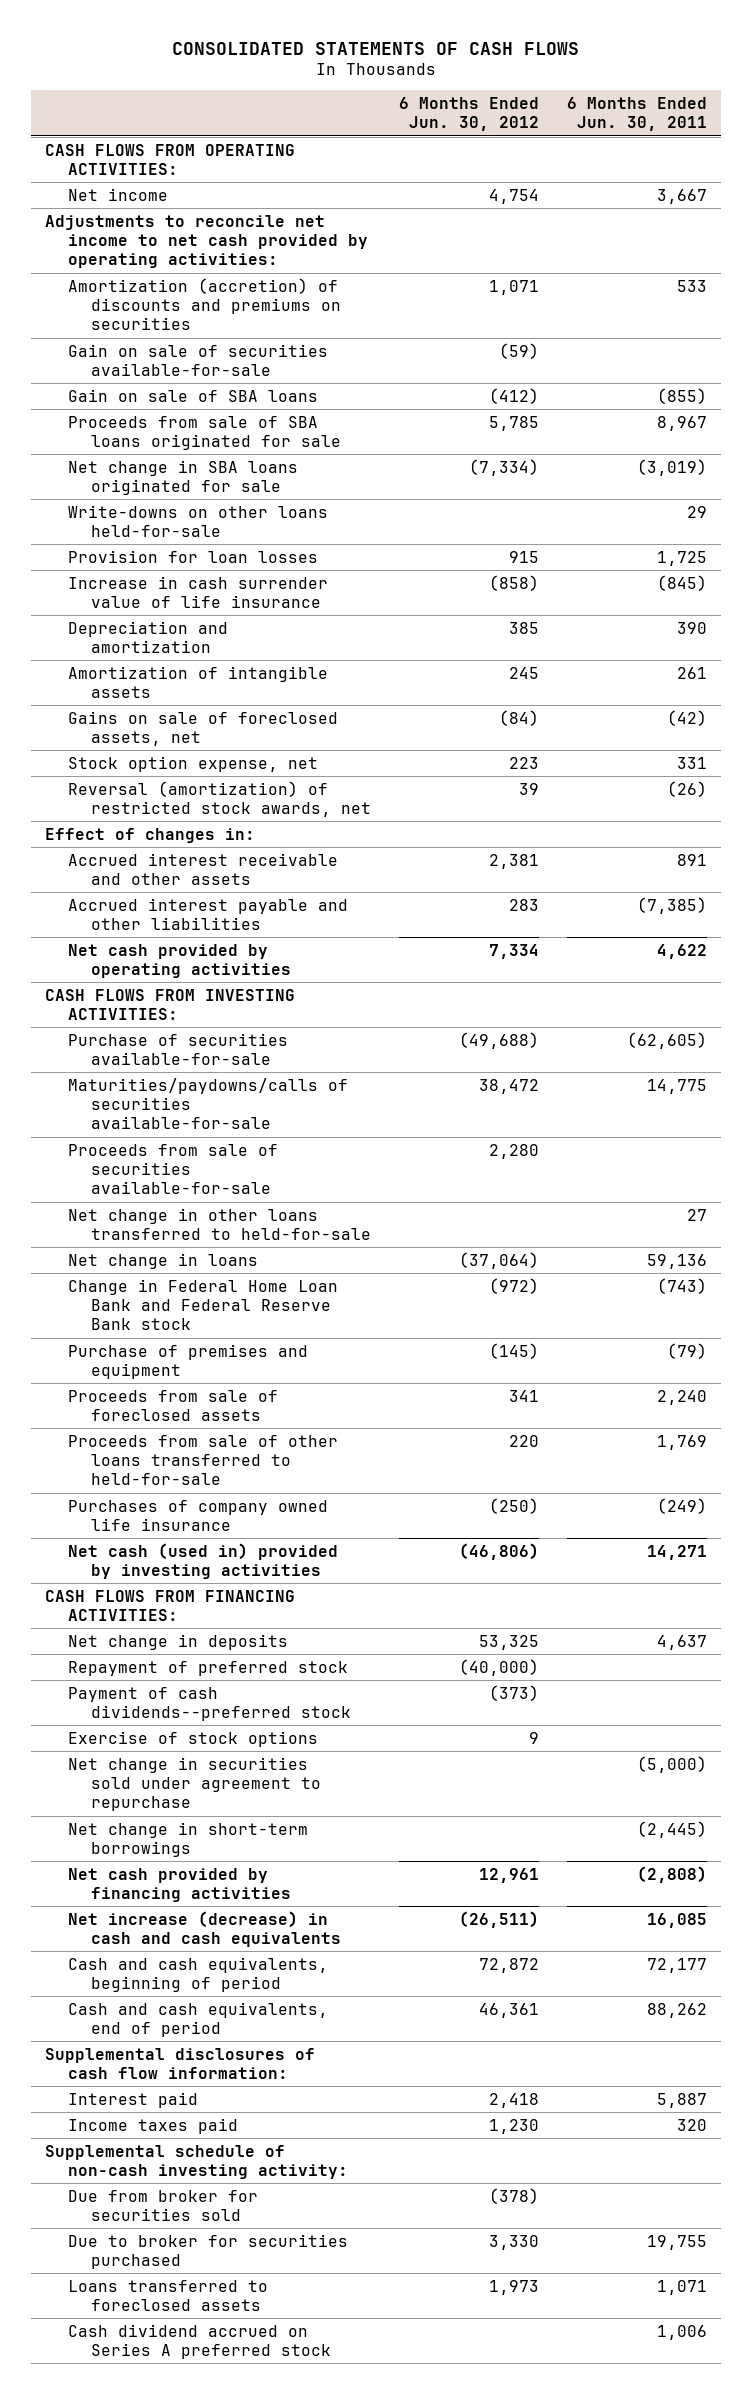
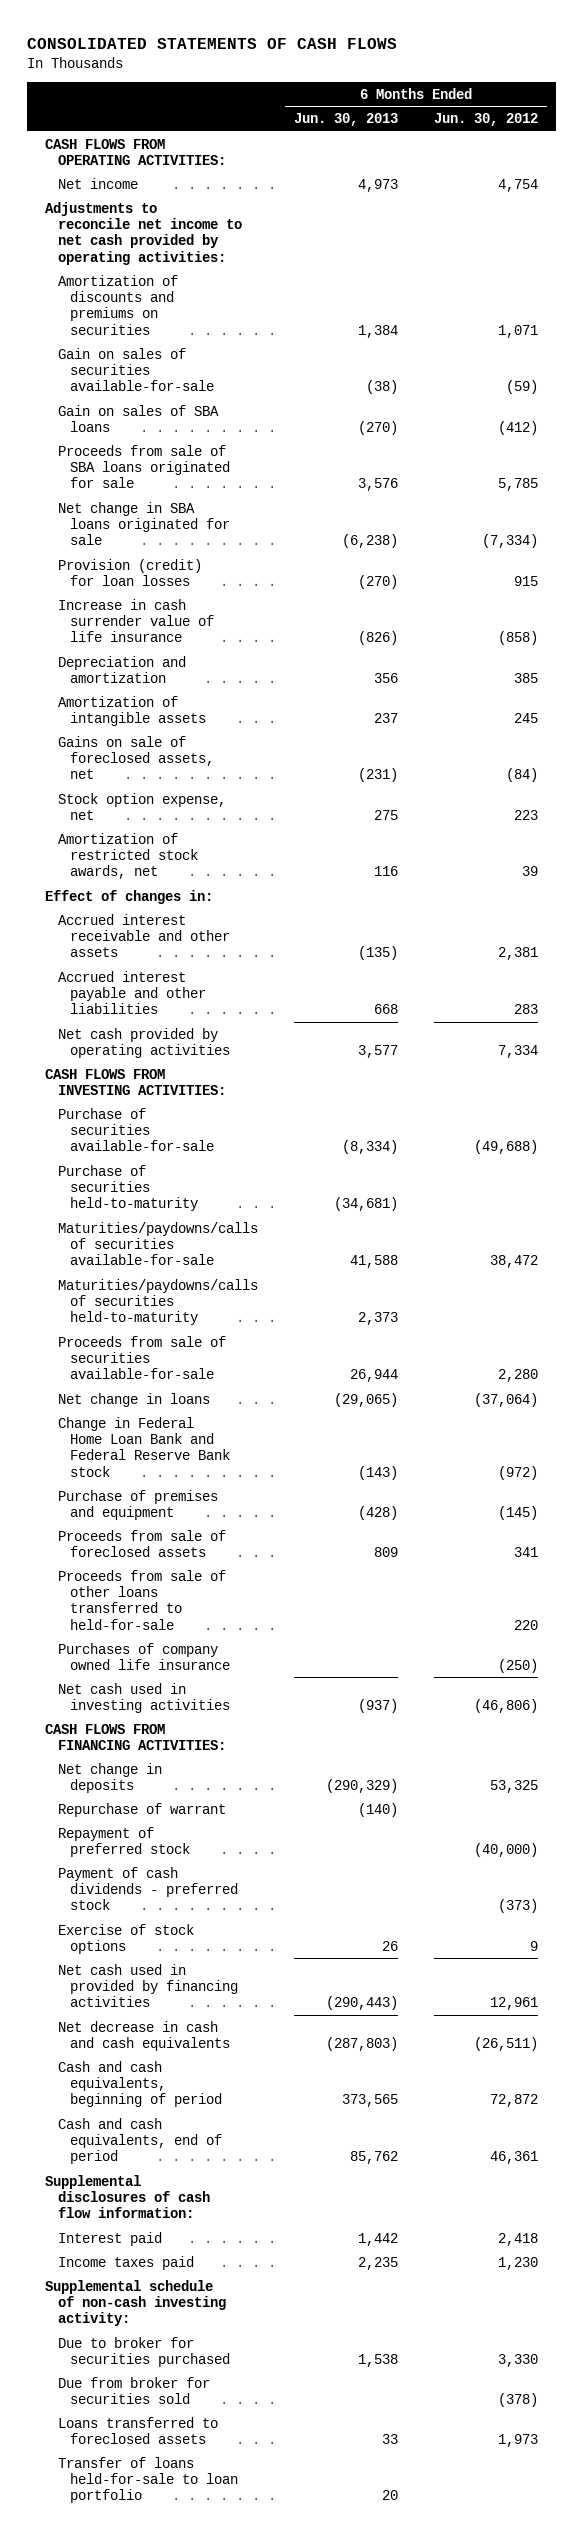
- | 6 Months Ended Jun. 30, 2012 | 6 Months Ended Jun. 30, 2011
+ | 6 Months Ended Jun. 30, 2013 | 6 Months Ended Jun. 30, 2012
- Amortization (accretion) of discounts and premiums on securities | 1,071 | 533
- Gain on sale of securities available-for-sale | (59) |
- Gain on sale of SBA loans | (412) | (855)
+ Amortization of discounts and premiums on securities | 1,384 | 1,071
+ Gain on sales of securities available-for-sale | (38) | (59)
+ Gain on sales of SBA loans | (270) | (412)
- Write-downs on other loans held-for-sale | | 29
- Provision for loan losses | 915 | 1,725
+ Provision (credit) for loan losses | (270) | 915
- Reversal (amortization) of restricted stock awards, net | 39 | (26)
+ Amortization of restricted stock awards, net | 116 | 39
+ Purchase of securities held-to-maturity | (34,681) |
+ Maturities/paydowns/calls of securities held-to-maturity | 2,373 |
- Net change in other loans transferred to held-for-sale | | 27
- Net cash (used in) provided by investing activities | (46,806) | 14,271
+ Net cash used in investing activities | (937) | (46,806)
+ Repurchase of warrant | (140) |
- Payment of cash dividends--preferred stock | (373) |
+ Payment of cash dividends - preferred stock | | (373)
- Net change in securities sold under agreement to repurchase | | (5,000)
- Net change in short-term borrowings | | (2,445)
- Net cash provided by financing activities | 12,961 | (2,808)
- Net increase (decrease) in cash and cash equivalents | (26,511) | 16,085
+ Net cash used in provided by financing activities | (290,443) | 12,961
+ Net decrease in cash and cash equivalents | (287,803) | (26,511)
moved down: Due from broker for securities sold | | (378)
- Cash dividend accrued on Series A preferred stock | | 1,006
+ Transfer of loans held-for-sale to loan portfolio | 20 |

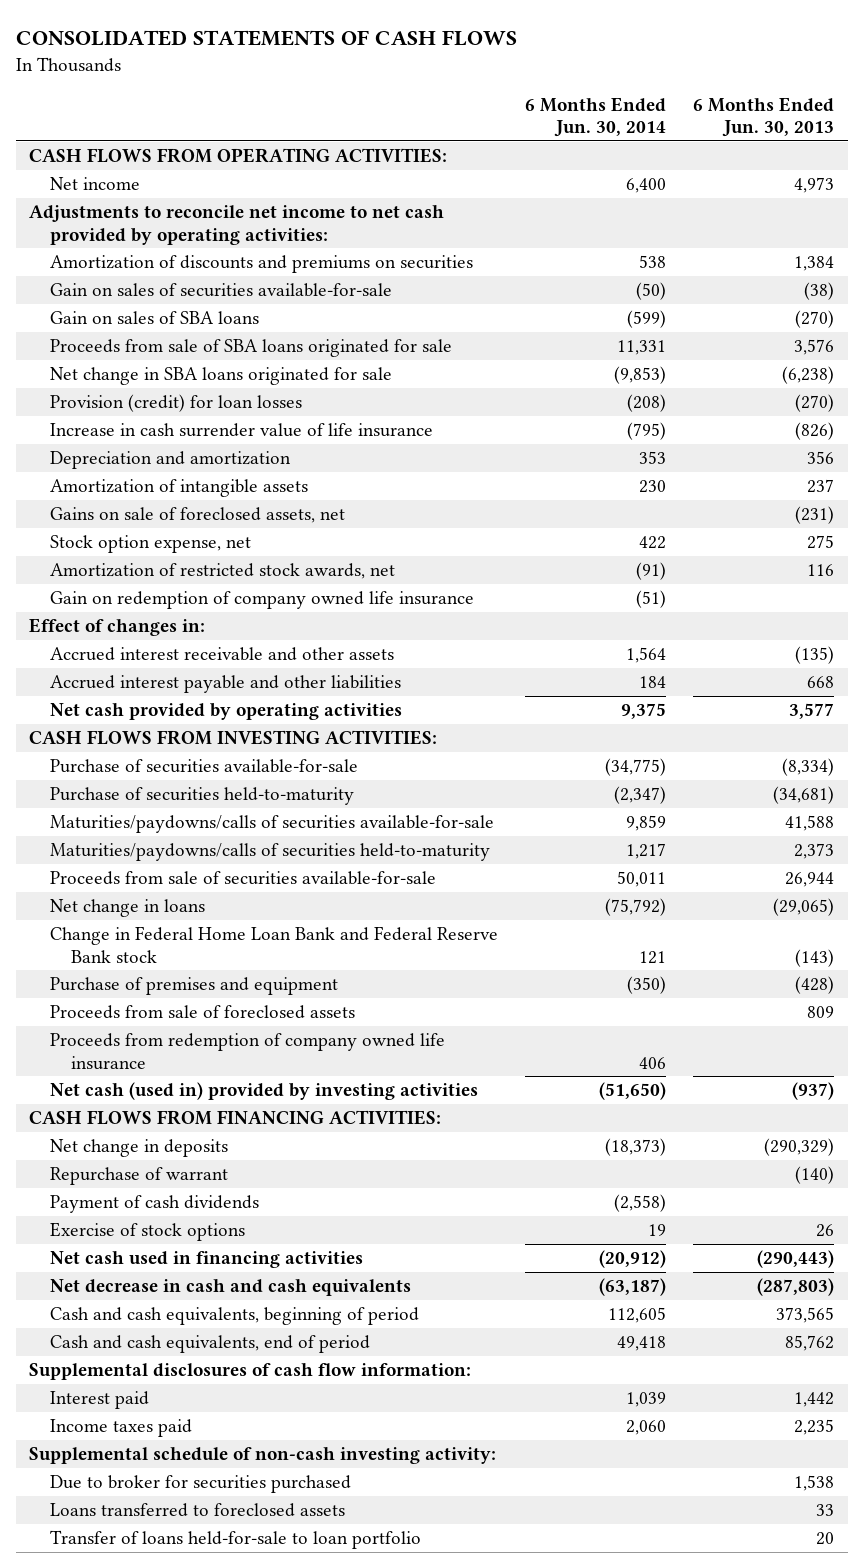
- | 6 Months Ended Jun. 30, 2013 | 6 Months Ended Jun. 30, 2012
+ | 6 Months Ended Jun. 30, 2014 | 6 Months Ended Jun. 30, 2013
+ Gain on redemption of company owned life insurance | (51) |
- Proceeds from sale of other loans transferred to held-for-sale | | 220
- Purchases of company owned life insurance | | (250)
- Net cash used in investing activities | (937) | (46,806)
+ Proceeds from redemption of company owned life insurance | 406 |
+ Net cash (used in) provided by investing activities | (51,650) | (937)
- Repayment of preferred stock | | (40,000)
- Payment of cash dividends - preferred stock | | (373)
+ Payment of cash dividends | (2,558) |
- Net cash used in provided by financing activities | (290,443) | 12,961
+ Net cash used in financing activities | (20,912) | (290,443)
- Due from broker for securities sold | | (378)

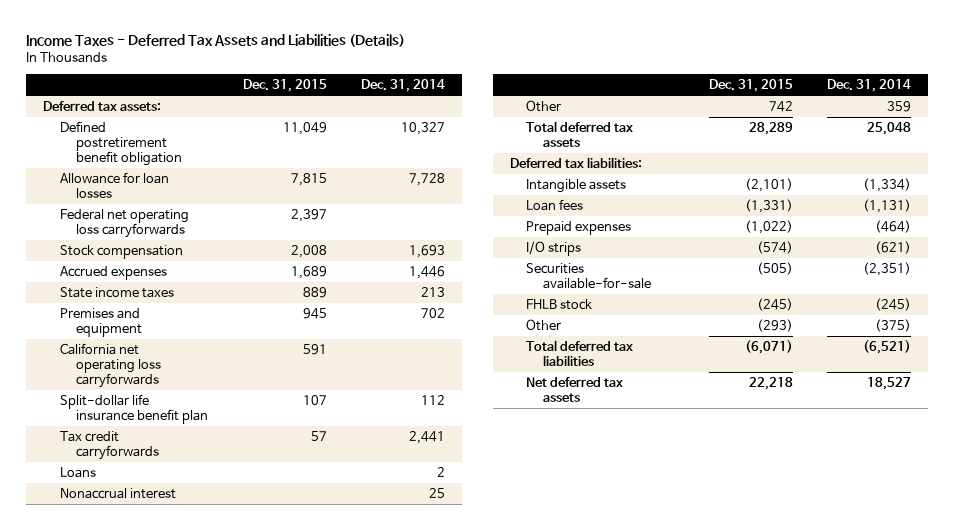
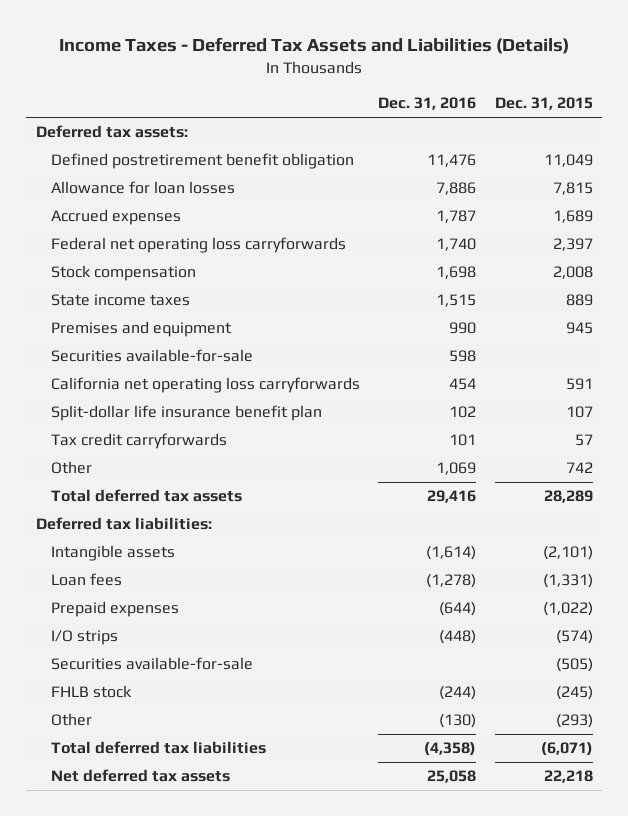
- | Dec. 31, 2015 | Dec. 31, 2014
+ | Dec. 31, 2016 | Dec. 31, 2015
moved up: Accrued expenses | 1,787 | 1,689
+ Securities available-for-sale | 598 |
- Loans | | 2
- Nonaccrual interest | | 25

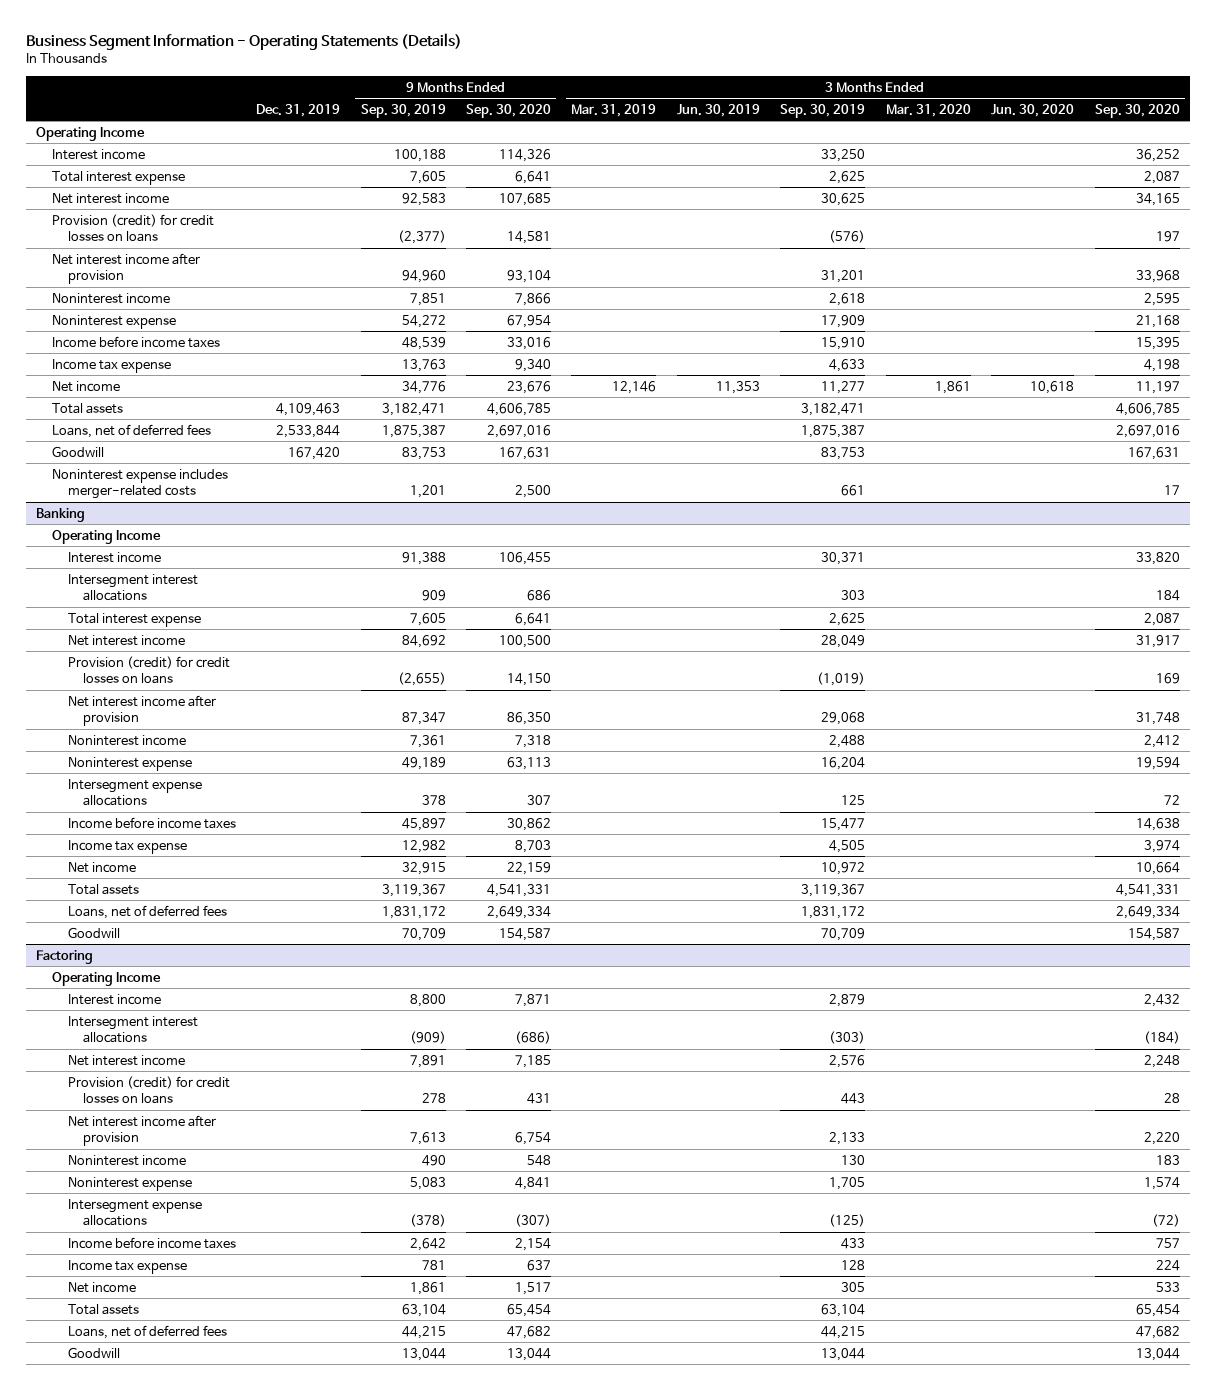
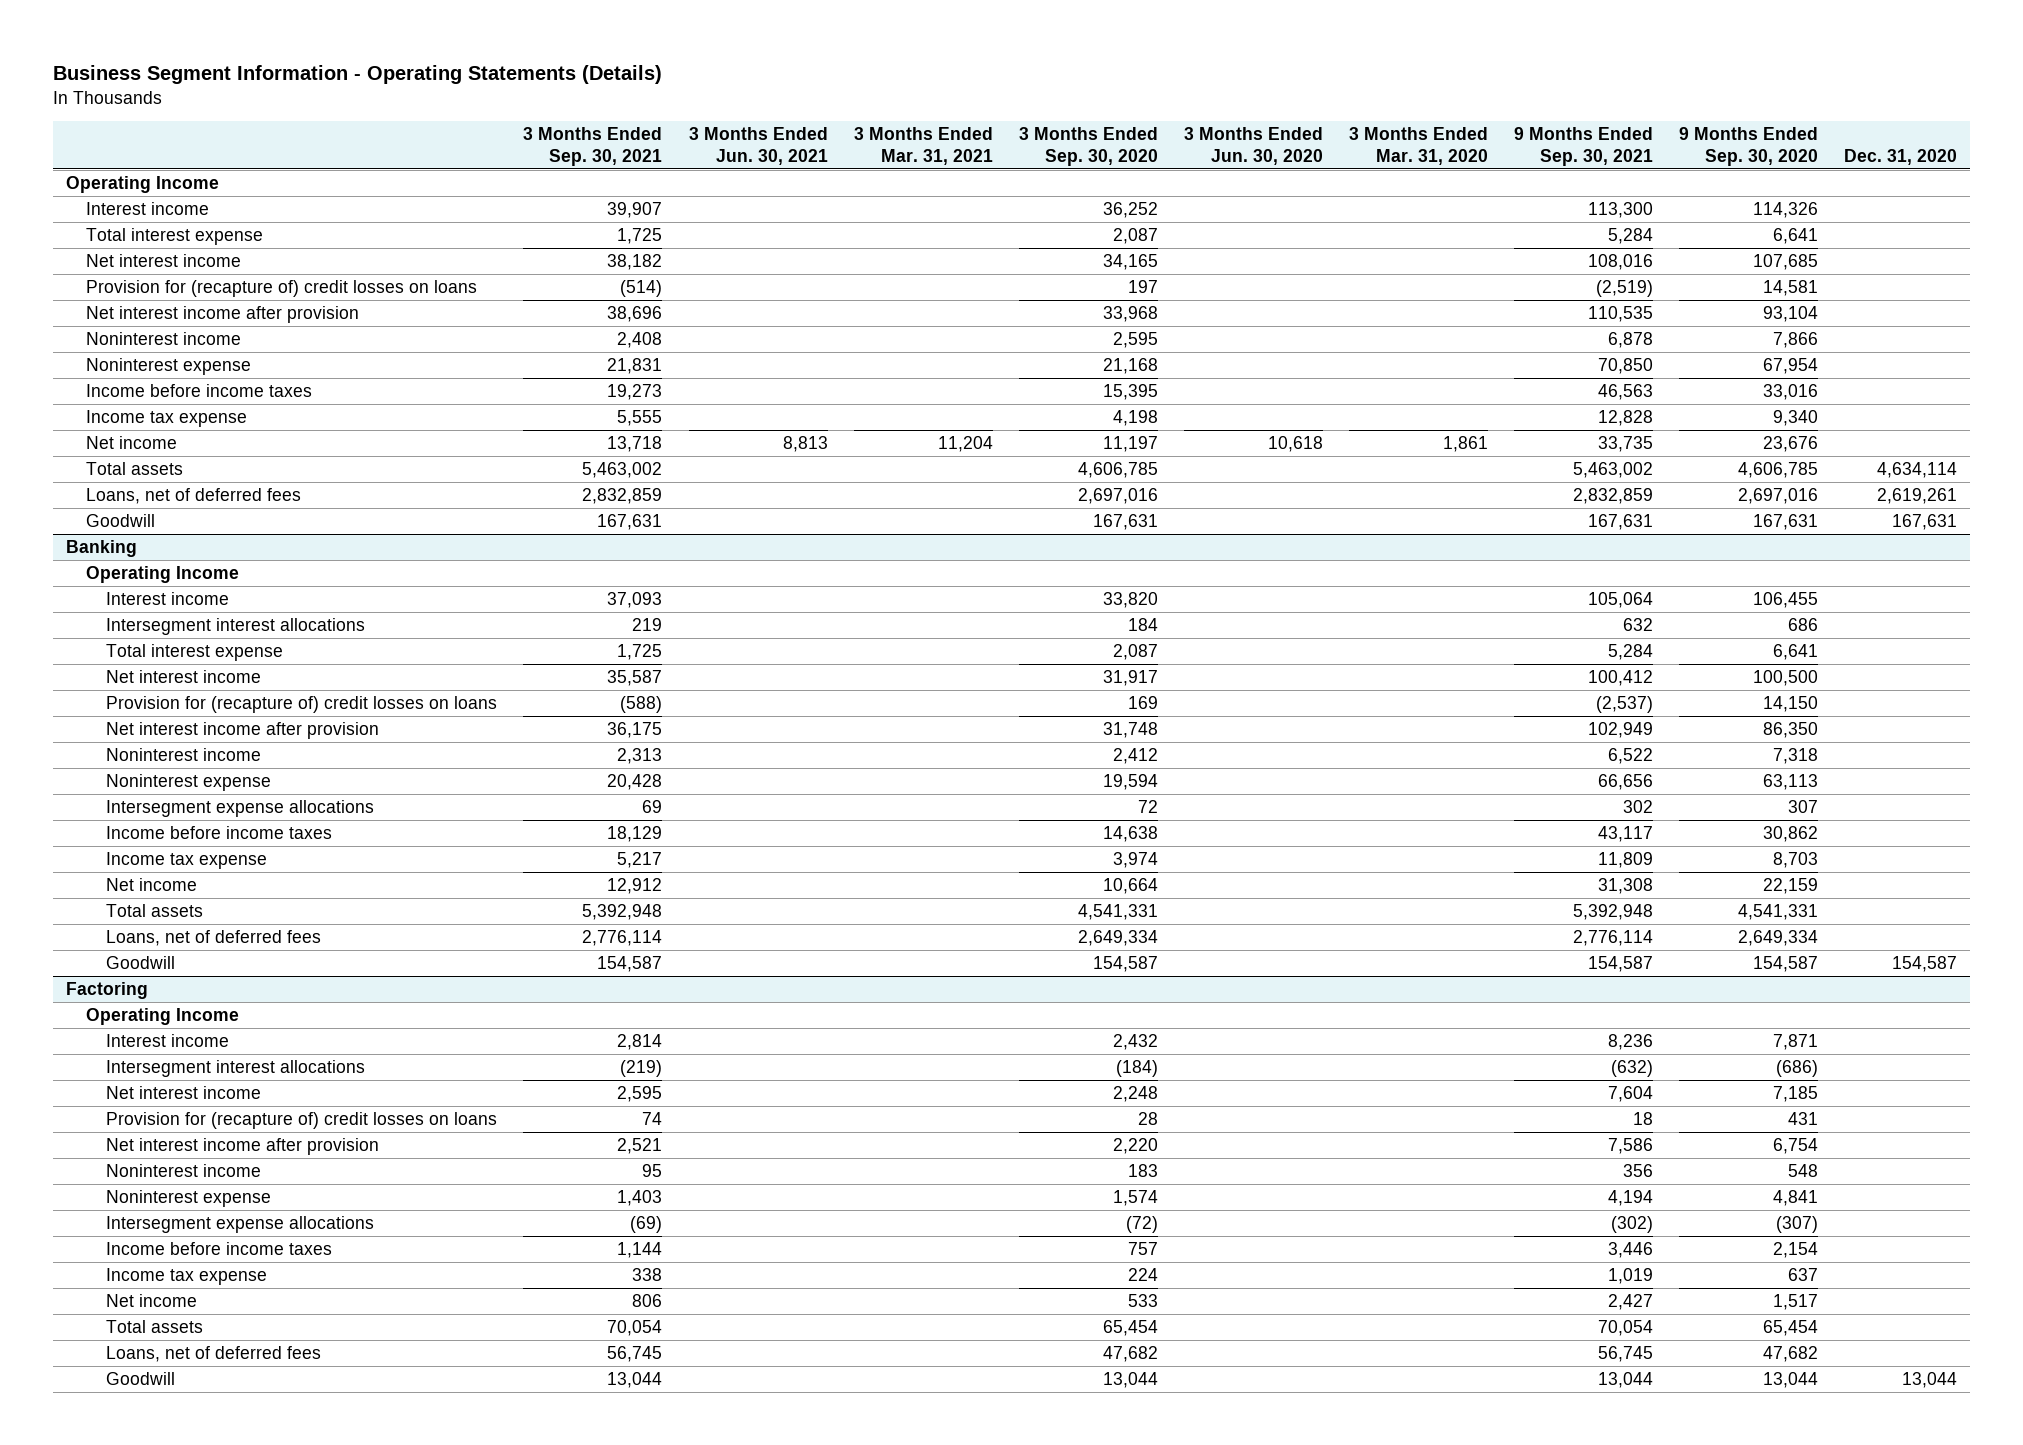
- | Dec. 31, 2019 | 9 Months Ended Sep. 30, 2019 | 9 Months Ended Sep. 30, 2020 | 3 Months Ended Mar. 31, 2019 | 3 Months Ended Jun. 30, 2019 | 3 Months Ended Sep. 30, 2019 | 3 Months Ended Mar. 31, 2020 | 3 Months Ended Jun. 30, 2020 | 3 Months Ended Sep. 30, 2020
+ | 3 Months Ended Sep. 30, 2021 | 3 Months Ended Jun. 30, 2021 | 3 Months Ended Mar. 31, 2021 | 3 Months Ended Sep. 30, 2020 | 3 Months Ended Jun. 30, 2020 | 3 Months Ended Mar. 31, 2020 | 9 Months Ended Sep. 30, 2021 | 9 Months Ended Sep. 30, 2020 | Dec. 31, 2020
- Provision (credit) for credit losses on loans | | (2,377) | 14,581 | | | (576) | | | 197
+ Provision for (recapture of) credit losses on loans | (514) | | | 197 | | | (2,519) | 14,581 |
- Noninterest expense includes merger-related costs | | 1,201 | 2,500 | | | 661 | | | 17
@ Banking
- Provision (credit) for credit losses on loans | | (2,655) | 14,150 | | | (1,019) | | | 169
+ Provision for (recapture of) credit losses on loans | (588) | | | 169 | | | (2,537) | 14,150 |
@ Factoring
- Provision (credit) for credit losses on loans | | 278 | 431 | | | 443 | | | 28
+ Provision for (recapture of) credit losses on loans | 74 | | | 28 | | | 18 | 431 |

